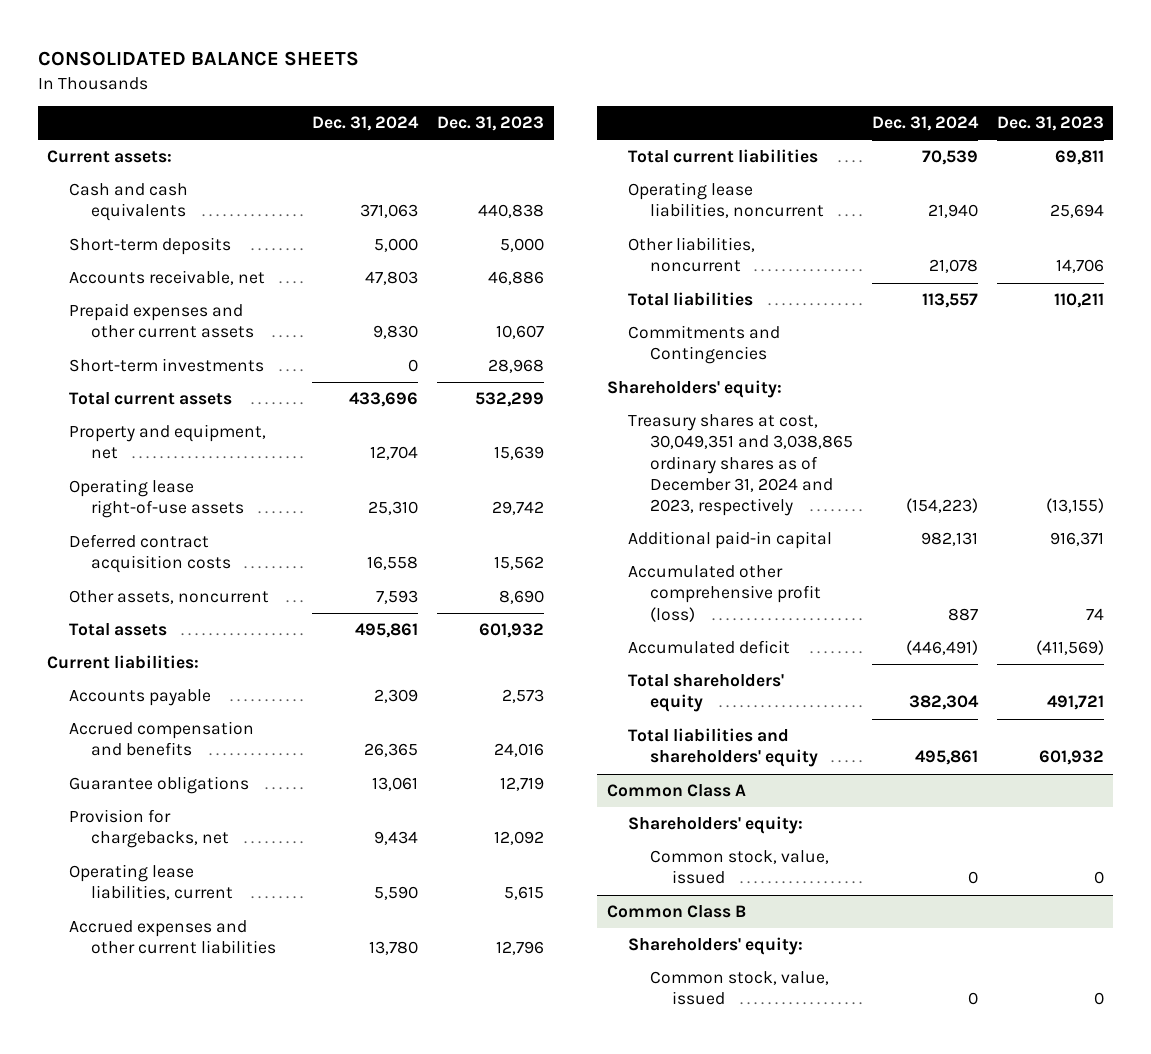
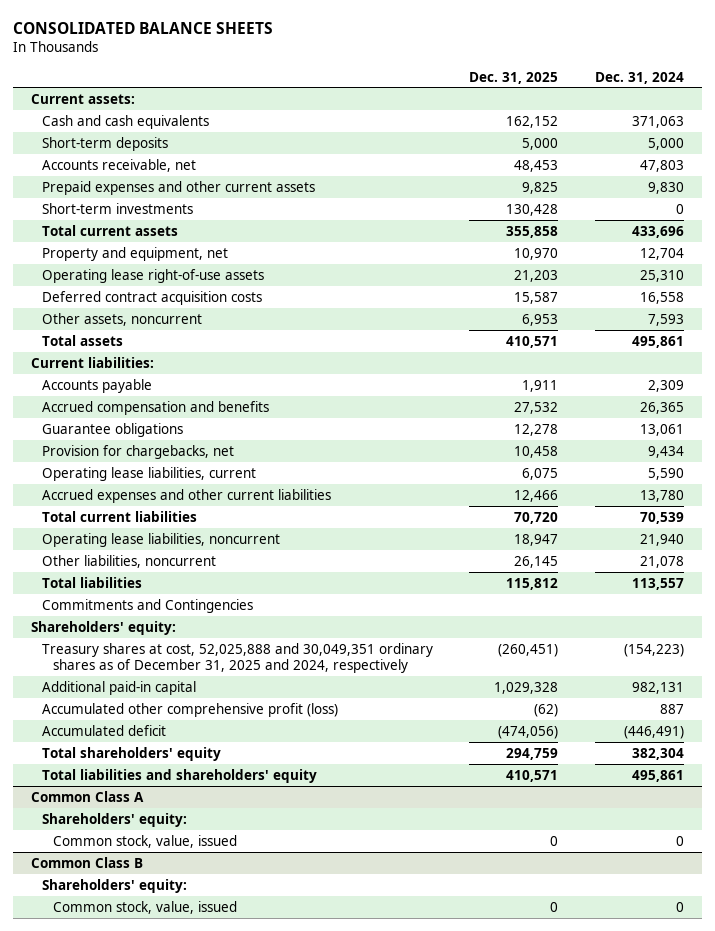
- | Dec. 31, 2024 | Dec. 31, 2023
+ | Dec. 31, 2025 | Dec. 31, 2024
- Treasury shares at cost, 30,049,351 and 3,038,865 ordinary shares as of December 31, 2024 and 2023, respectively | (154,223) | (13,155)
+ Treasury shares at cost, 52,025,888 and 30,049,351 ordinary shares as of December 31, 2025 and 2024, respectively | (260,451) | (154,223)

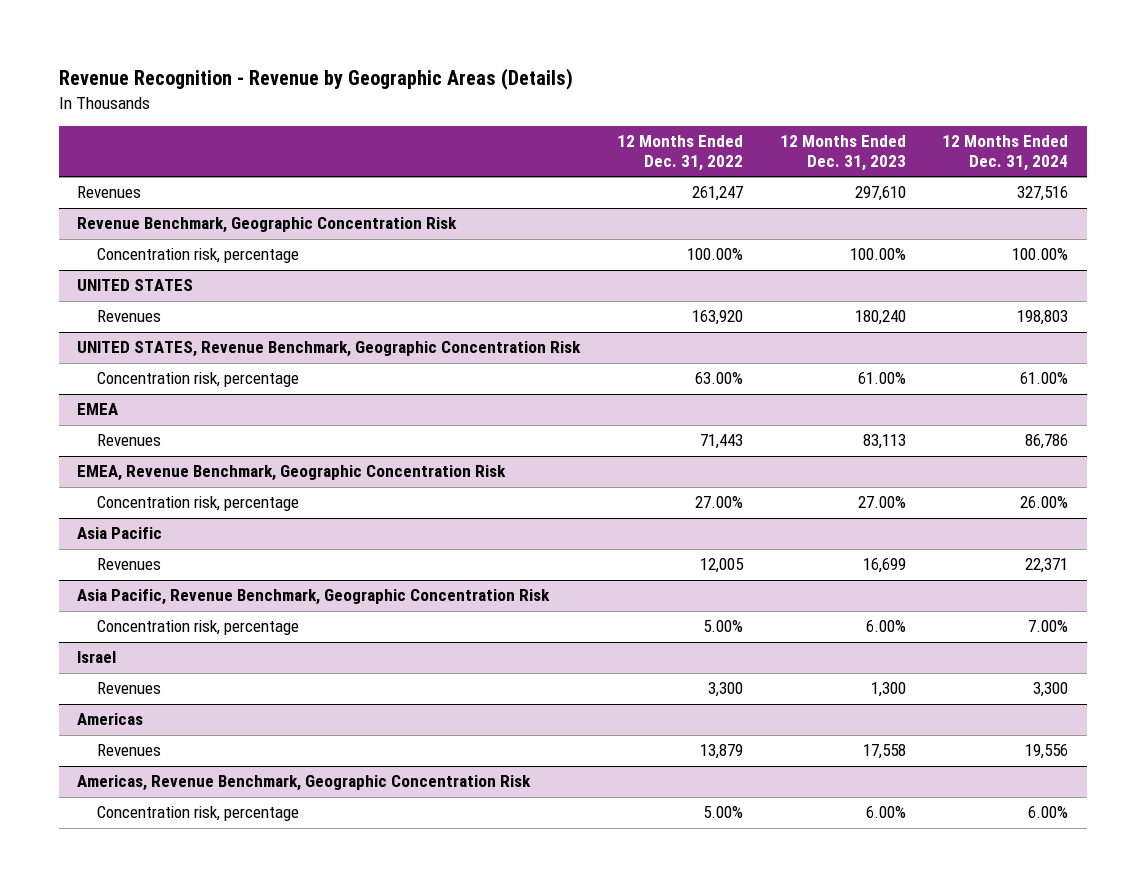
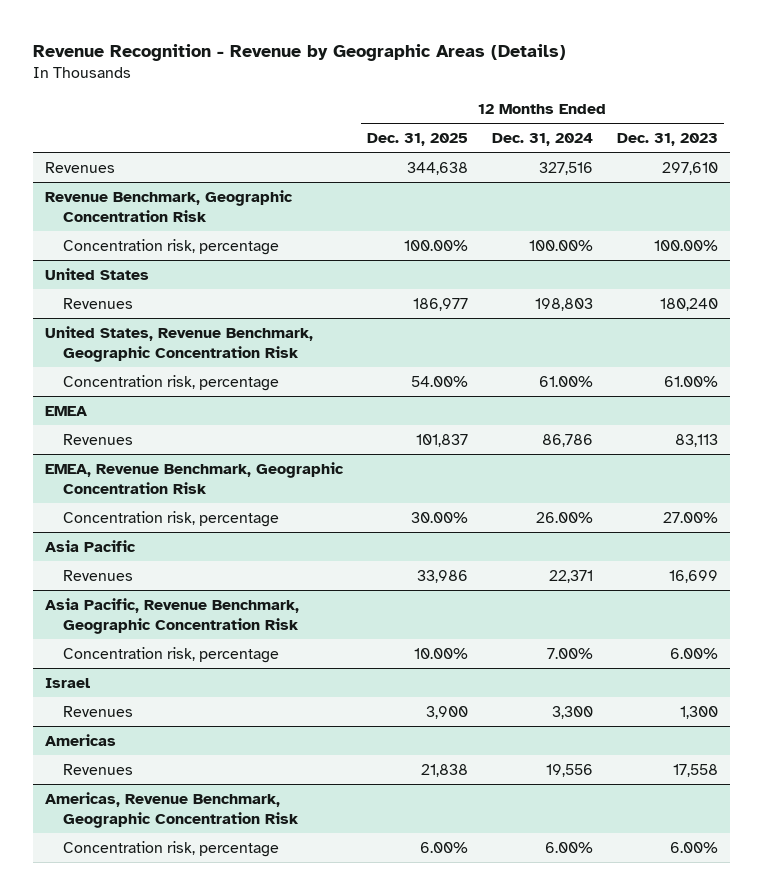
- | 12 Months Ended Dec. 31, 2022 | 12 Months Ended Dec. 31, 2023 | 12 Months Ended Dec. 31, 2024
+ | 12 Months Ended Dec. 31, 2025 | 12 Months Ended Dec. 31, 2024 | 12 Months Ended Dec. 31, 2023
- UNITED STATES
+ United States
- UNITED STATES, Revenue Benchmark, Geographic Concentration Risk
+ United States, Revenue Benchmark, Geographic Concentration Risk

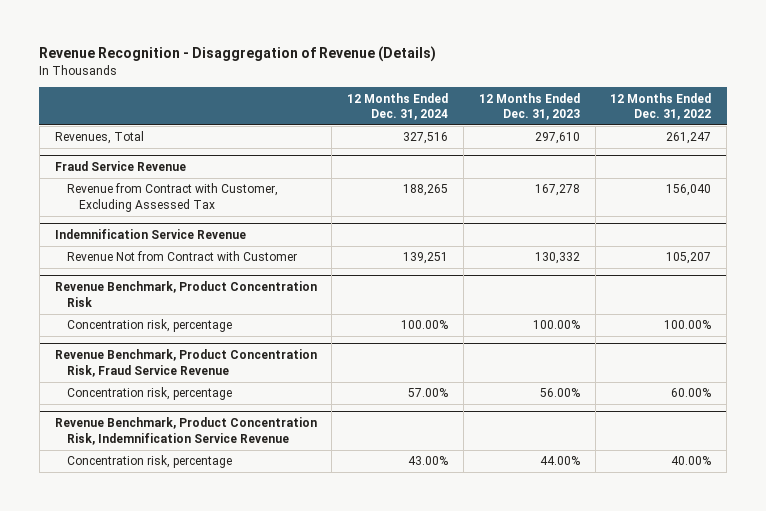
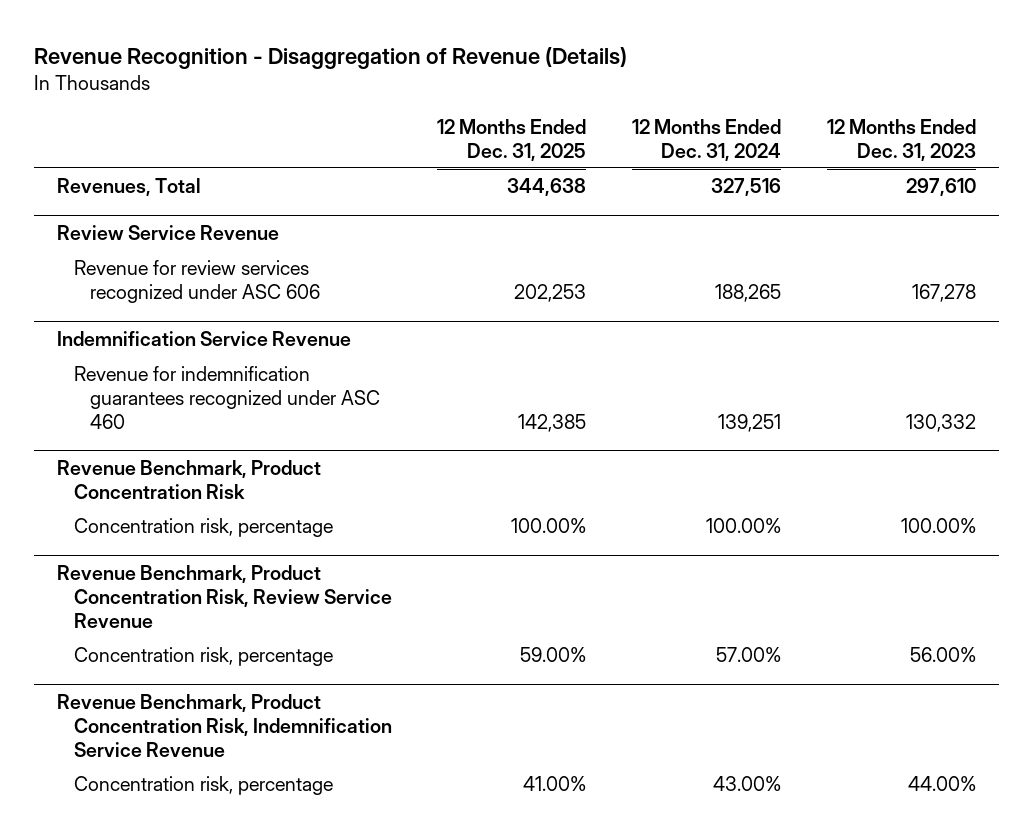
- | 12 Months Ended Dec. 31, 2024 | 12 Months Ended Dec. 31, 2023 | 12 Months Ended Dec. 31, 2022
+ | 12 Months Ended Dec. 31, 2025 | 12 Months Ended Dec. 31, 2024 | 12 Months Ended Dec. 31, 2023
- Fraud Service Revenue
- Revenue from Contract with Customer, Excluding Assessed Tax | 188,265 | 167,278 | 156,040
+ Review Service Revenue
+ Revenue for review services recognized under ASC 606 | 202,253 | 188,265 | 167,278
@ Indemnification Service Revenue
- Revenue Not from Contract with Customer | 139,251 | 130,332 | 105,207
+ Revenue for indemnification guarantees recognized under ASC 460 | 142,385 | 139,251 | 130,332
- Revenue Benchmark, Product Concentration Risk, Fraud Service Revenue
+ Revenue Benchmark, Product Concentration Risk, Review Service Revenue

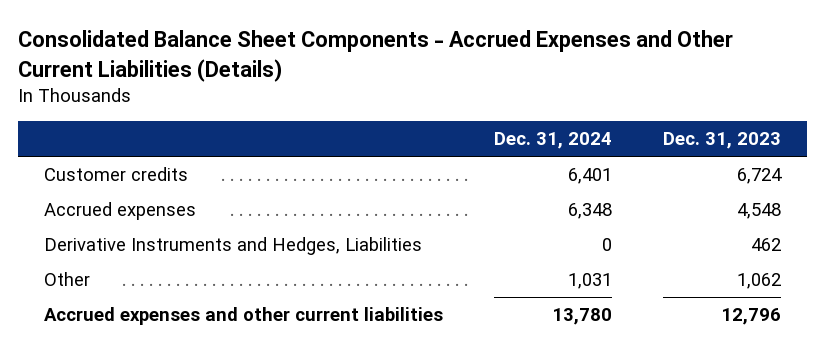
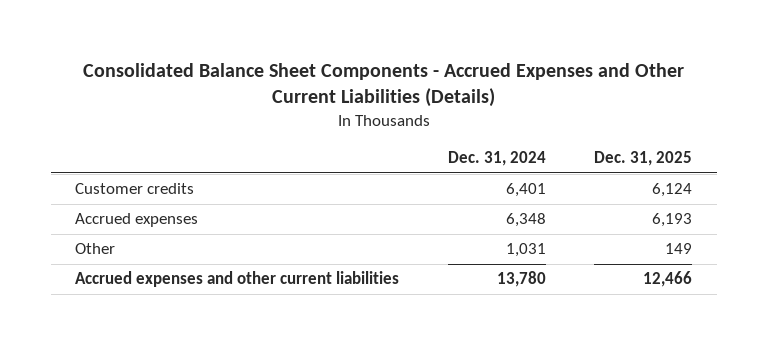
- | Dec. 31, 2024 | Dec. 31, 2023
+ | Dec. 31, 2024 | Dec. 31, 2025
- Derivative Instruments and Hedges, Liabilities | 0 | 462

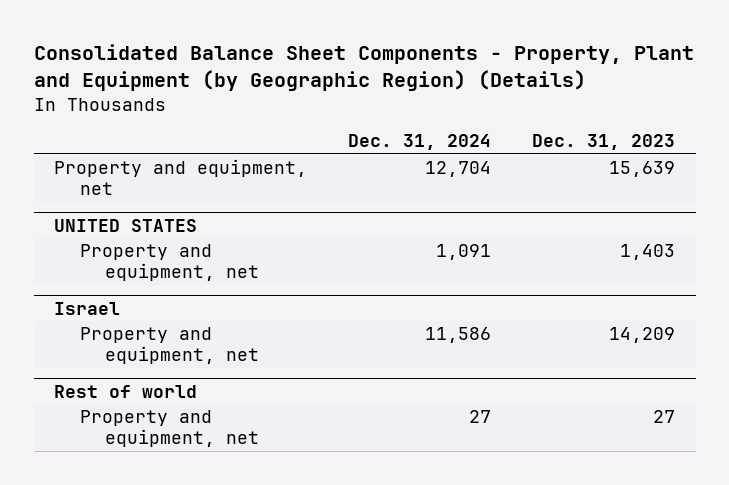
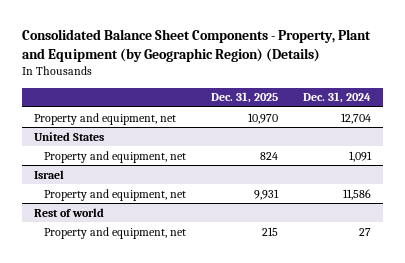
- | Dec. 31, 2024 | Dec. 31, 2023
+ | Dec. 31, 2025 | Dec. 31, 2024
- UNITED STATES
+ United States

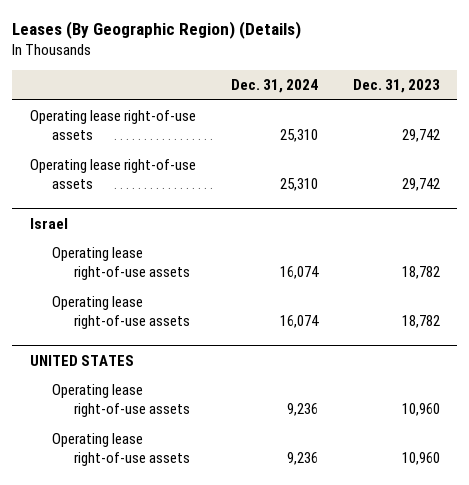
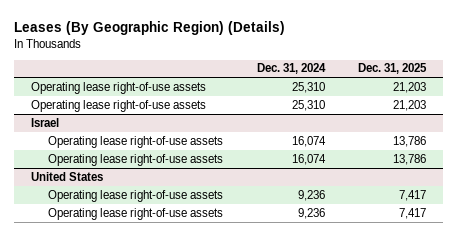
- | Dec. 31, 2024 | Dec. 31, 2023
+ | Dec. 31, 2024 | Dec. 31, 2025
- UNITED STATES
+ United States

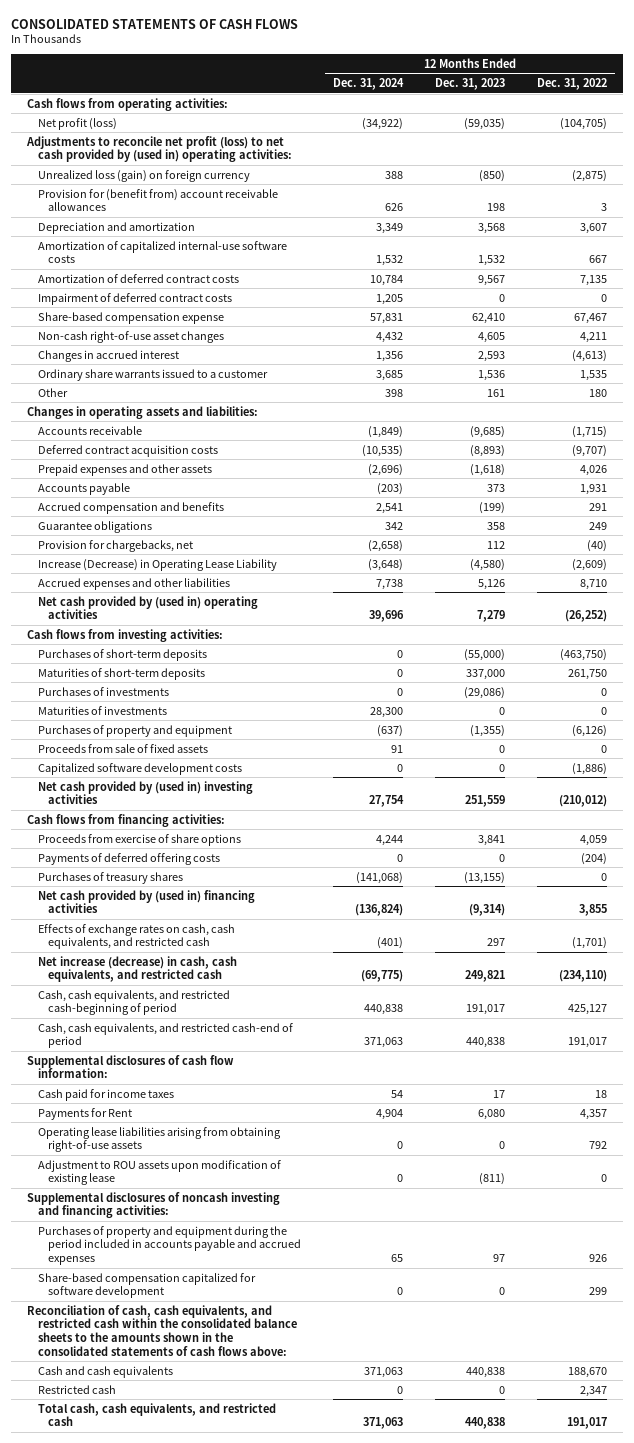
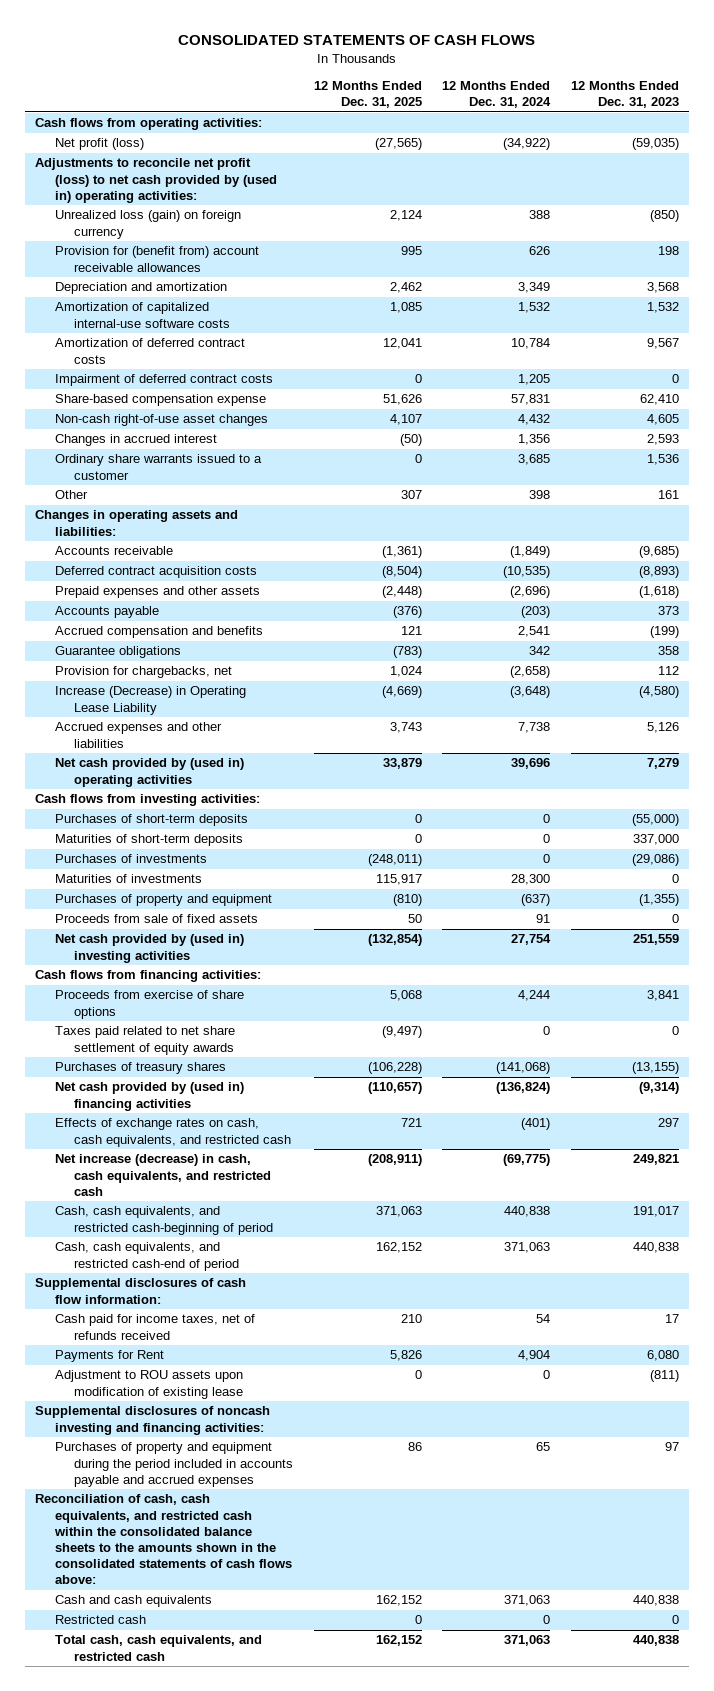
- | 12 Months Ended Dec. 31, 2024 | 12 Months Ended Dec. 31, 2023 | 12 Months Ended Dec. 31, 2022
+ | 12 Months Ended Dec. 31, 2025 | 12 Months Ended Dec. 31, 2024 | 12 Months Ended Dec. 31, 2023
- Capitalized software development costs | 0 | 0 | (1,886)
- Payments of deferred offering costs | 0 | 0 | (204)
+ Taxes paid related to net share settlement of equity awards | (9,497) | 0 | 0
- Cash paid for income taxes | 54 | 17 | 18
+ Cash paid for income taxes, net of refunds received | 210 | 54 | 17
- Operating lease liabilities arising from obtaining right-of-use assets | 0 | 0 | 792
- Share-based compensation capitalized for software development | 0 | 0 | 299

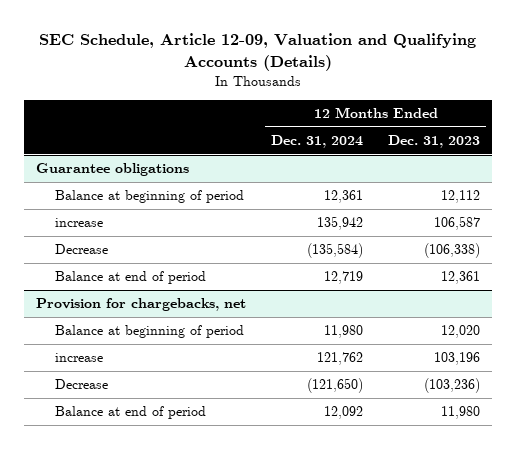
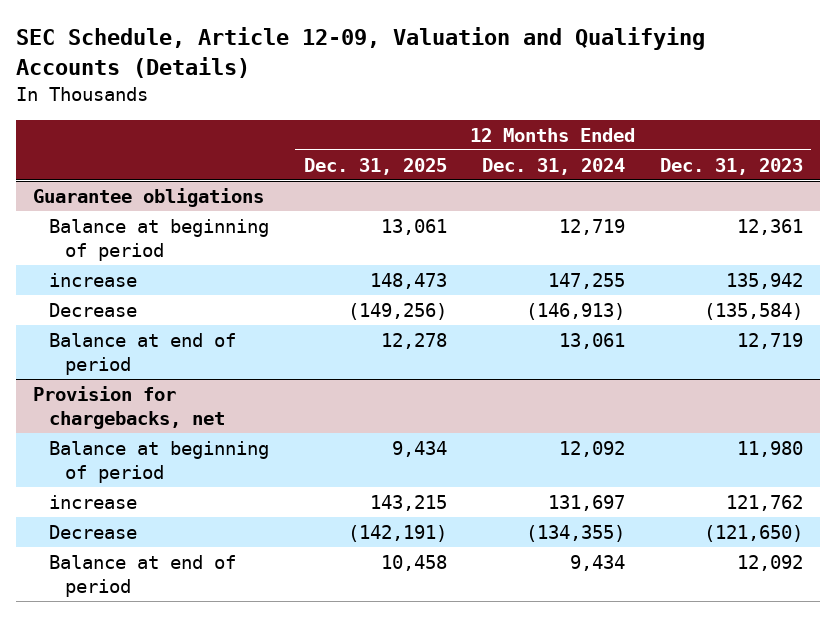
- | 12 Months Ended Dec. 31, 2024 | 12 Months Ended Dec. 31, 2023
+ | 12 Months Ended Dec. 31, 2025 | 12 Months Ended Dec. 31, 2024 | 12 Months Ended Dec. 31, 2023
@ Guarantee obligations
- Balance at beginning of period | 12,361 | 12,112
- increase | 135,942 | 106,587
- Decrease | (135,584) | (106,338)
- Balance at end of period | 12,719 | 12,361
+ Balance at beginning of period | 13,061 | 12,719 | 12,361
+ increase | 148,473 | 147,255 | 135,942
+ Decrease | (149,256) | (146,913) | (135,584)
+ Balance at end of period | 12,278 | 13,061 | 12,719
@ Provision for chargebacks, net
- Balance at beginning of period | 11,980 | 12,020
- increase | 121,762 | 103,196
- Decrease | (121,650) | (103,236)
- Balance at end of period | 12,092 | 11,980
+ Balance at beginning of period | 9,434 | 12,092 | 11,980
+ increase | 143,215 | 131,697 | 121,762
+ Decrease | (142,191) | (134,355) | (121,650)
+ Balance at end of period | 10,458 | 9,434 | 12,092

